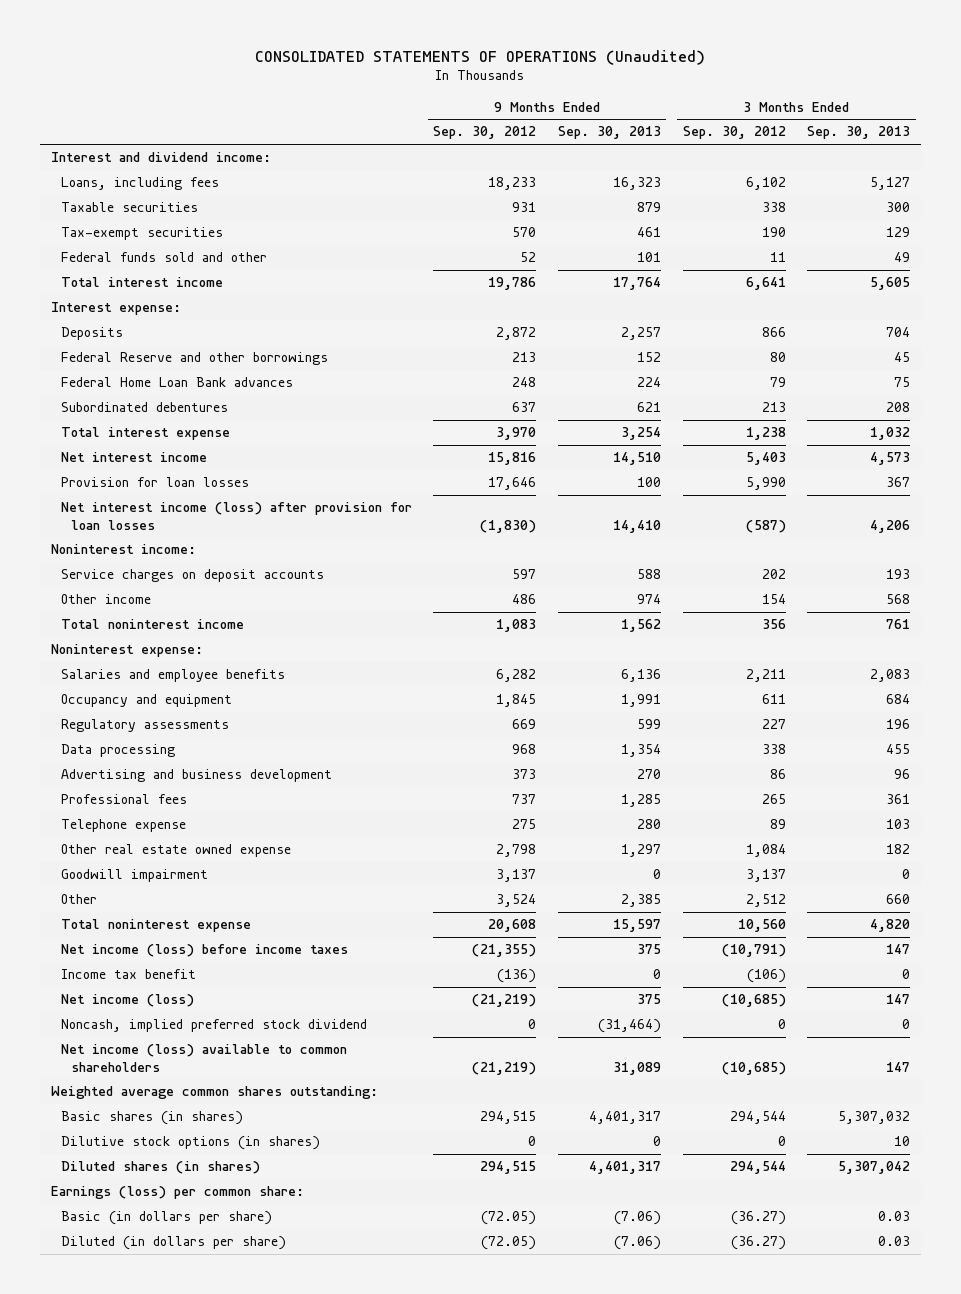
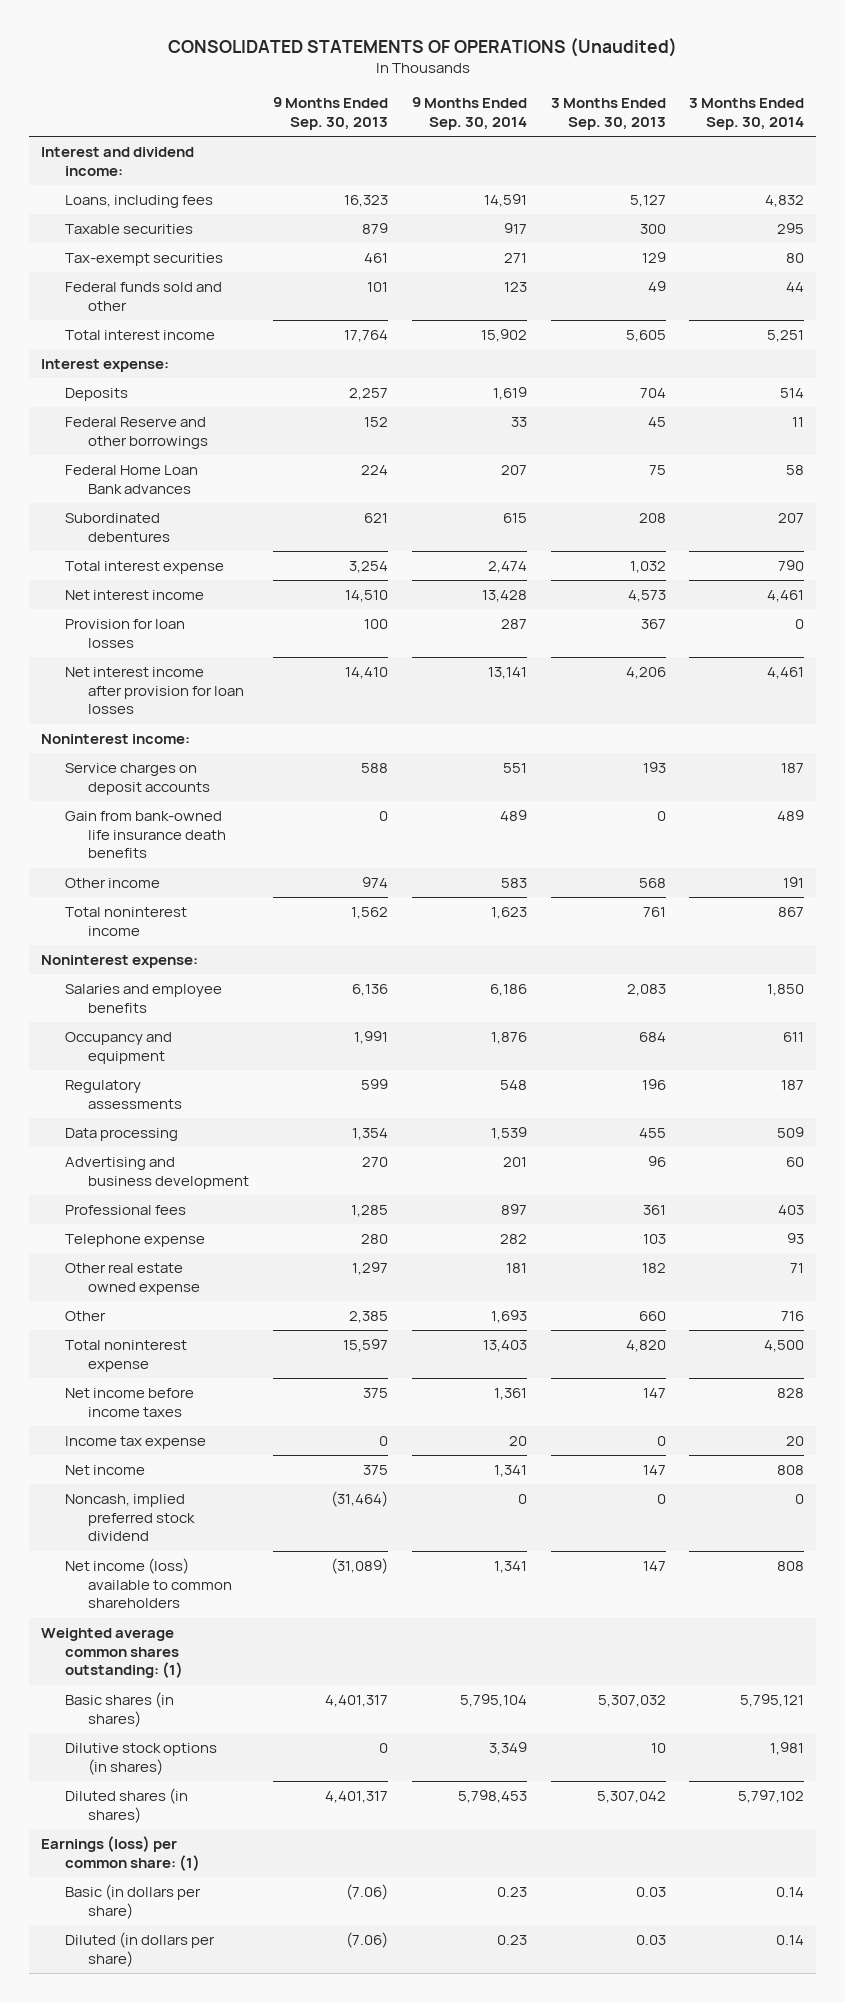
- | 9 Months Ended Sep. 30, 2012 | 9 Months Ended Sep. 30, 2013 | 3 Months Ended Sep. 30, 2012 | 3 Months Ended Sep. 30, 2013
+ | 9 Months Ended Sep. 30, 2013 | 9 Months Ended Sep. 30, 2014 | 3 Months Ended Sep. 30, 2013 | 3 Months Ended Sep. 30, 2014
- Net interest income (loss) after provision for loan losses | (1,830) | 14,410 | (587) | 4,206
+ Net interest income after provision for loan losses | 14,410 | 13,141 | 4,206 | 4,461
+ Gain from bank-owned life insurance death benefits | 0 | 489 | 0 | 489
- Goodwill impairment | 3,137 | 0 | 3,137 | 0
- Net income (loss) before income taxes | (21,355) | 375 | (10,791) | 147
- Income tax benefit | (136) | 0 | (106) | 0
- Net income (loss) | (21,219) | 375 | (10,685) | 147
+ Net income before income taxes | 375 | 1,361 | 147 | 828
+ Income tax expense | 0 | 20 | 0 | 20
+ Net income | 375 | 1,341 | 147 | 808
- Net income (loss) available to common shareholders | (21,219) | 31,089 | (10,685) | 147
- Weighted average common shares outstanding:
+ Net income (loss) available to common shareholders | (31,089) | 1,341 | 147 | 808
+ Weighted average common shares outstanding: (1)
- Earnings (loss) per common share:
+ Earnings (loss) per common share: (1)

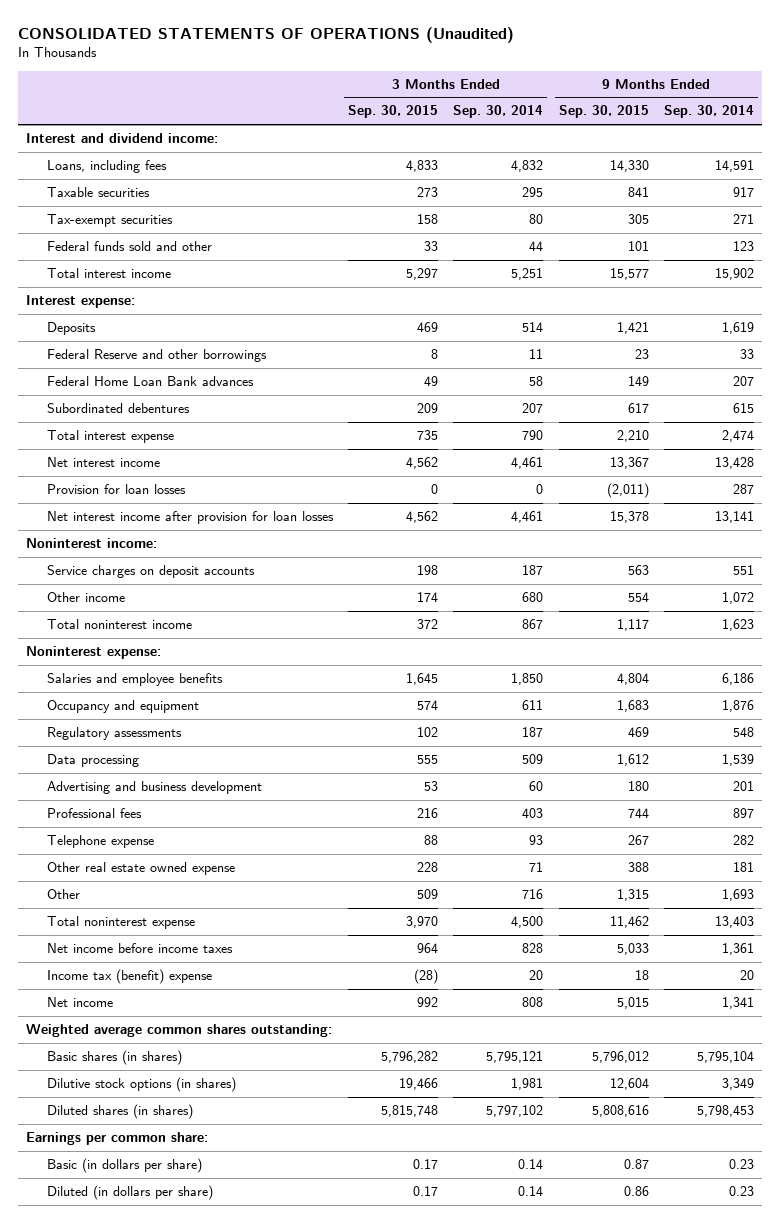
- | 9 Months Ended Sep. 30, 2013 | 9 Months Ended Sep. 30, 2014 | 3 Months Ended Sep. 30, 2013 | 3 Months Ended Sep. 30, 2014
+ | 3 Months Ended Sep. 30, 2015 | 3 Months Ended Sep. 30, 2014 | 9 Months Ended Sep. 30, 2015 | 9 Months Ended Sep. 30, 2014
- Gain from bank-owned life insurance death benefits | 0 | 489 | 0 | 489
- Other income | 974 | 583 | 568 | 191
+ Other income | 174 | 680 | 554 | 1,072
- Income tax expense | 0 | 20 | 0 | 20
+ Income tax (benefit) expense | (28) | 20 | 18 | 20
- Noncash, implied preferred stock dividend | (31,464) | 0 | 0 | 0
- Net income (loss) available to common shareholders | (31,089) | 1,341 | 147 | 808
- Weighted average common shares outstanding: (1)
+ Weighted average common shares outstanding:
- Earnings (loss) per common share: (1)
+ Earnings per common share:

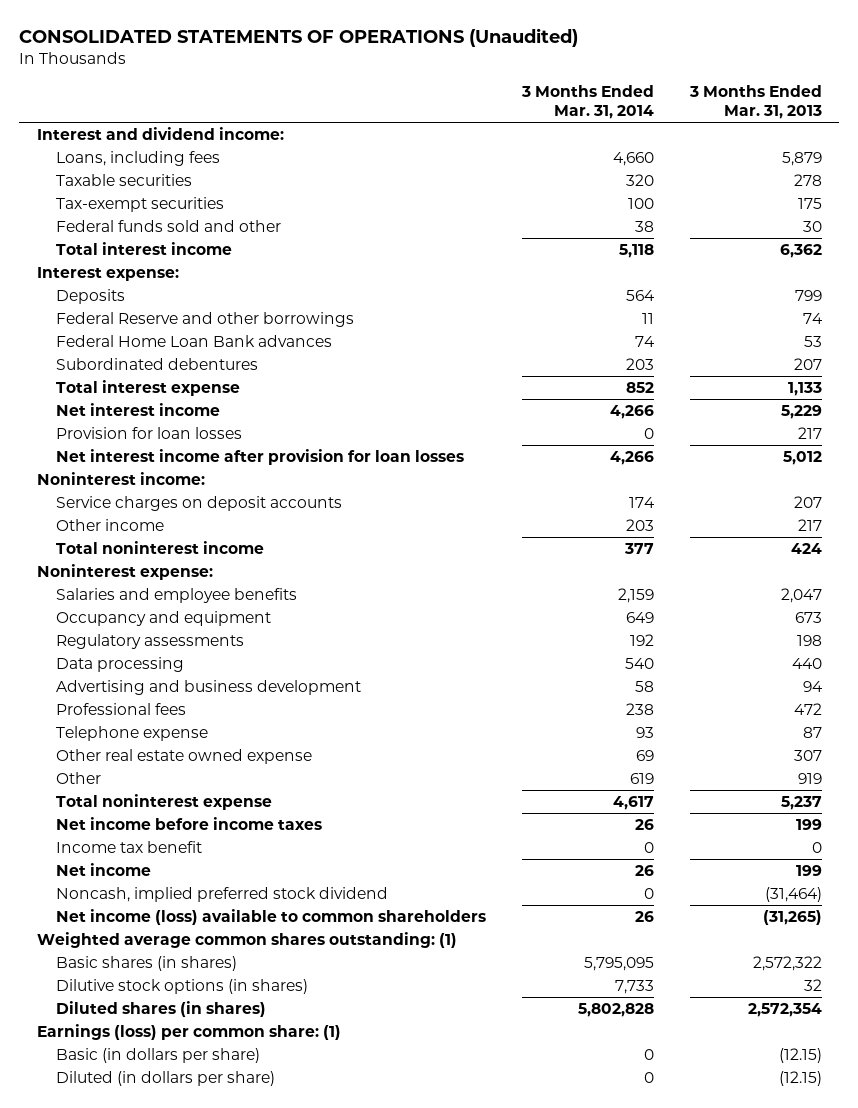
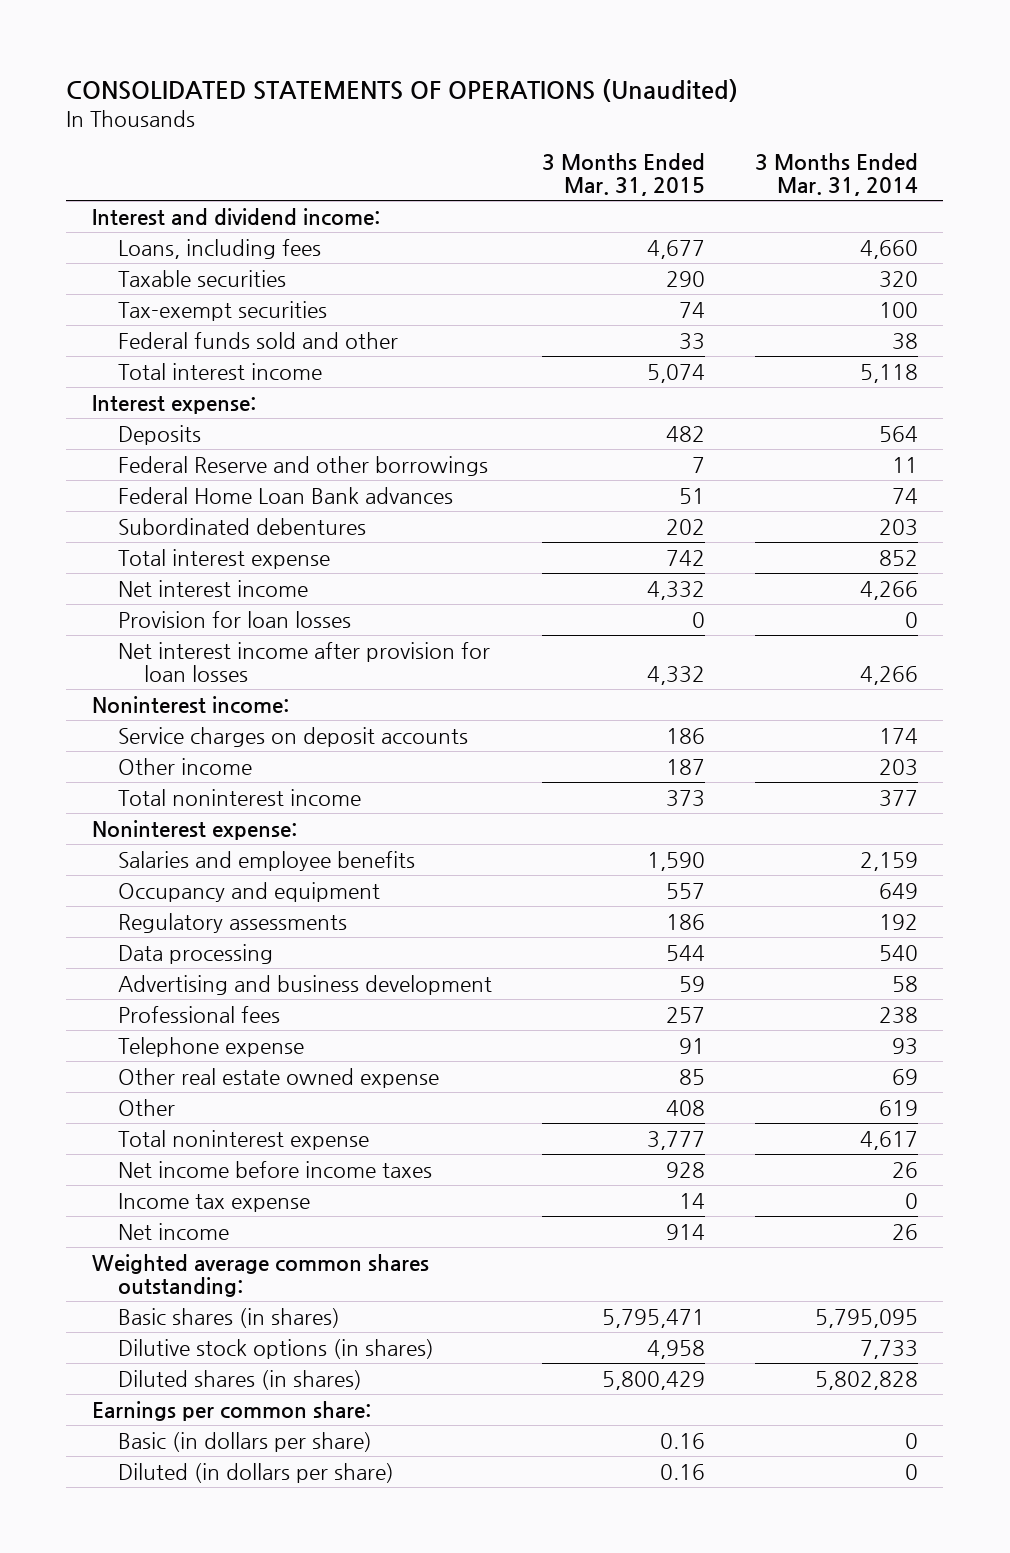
- | 3 Months Ended Mar. 31, 2014 | 3 Months Ended Mar. 31, 2013
+ | 3 Months Ended Mar. 31, 2015 | 3 Months Ended Mar. 31, 2014
- Income tax benefit | 0 | 0
+ Income tax expense | 14 | 0
- Noncash, implied preferred stock dividend | 0 | (31,464)
- Net income (loss) available to common shareholders | 26 | (31,265)
- Weighted average common shares outstanding: (1)
+ Weighted average common shares outstanding:
- Earnings (loss) per common share: (1)
+ Earnings per common share:

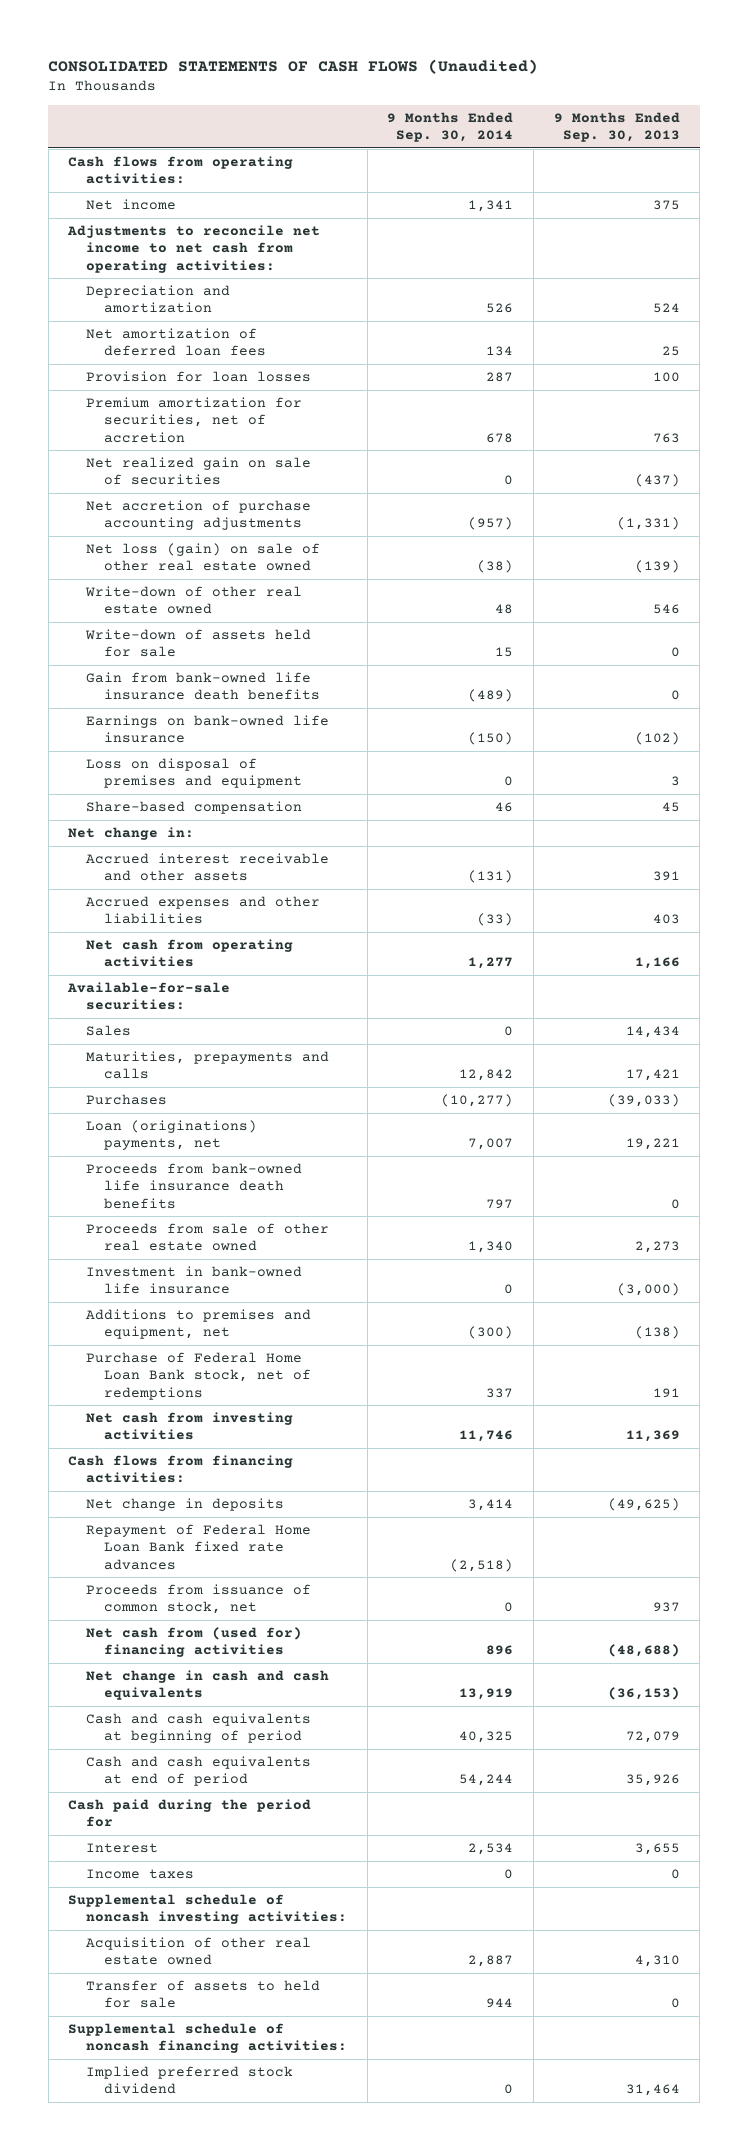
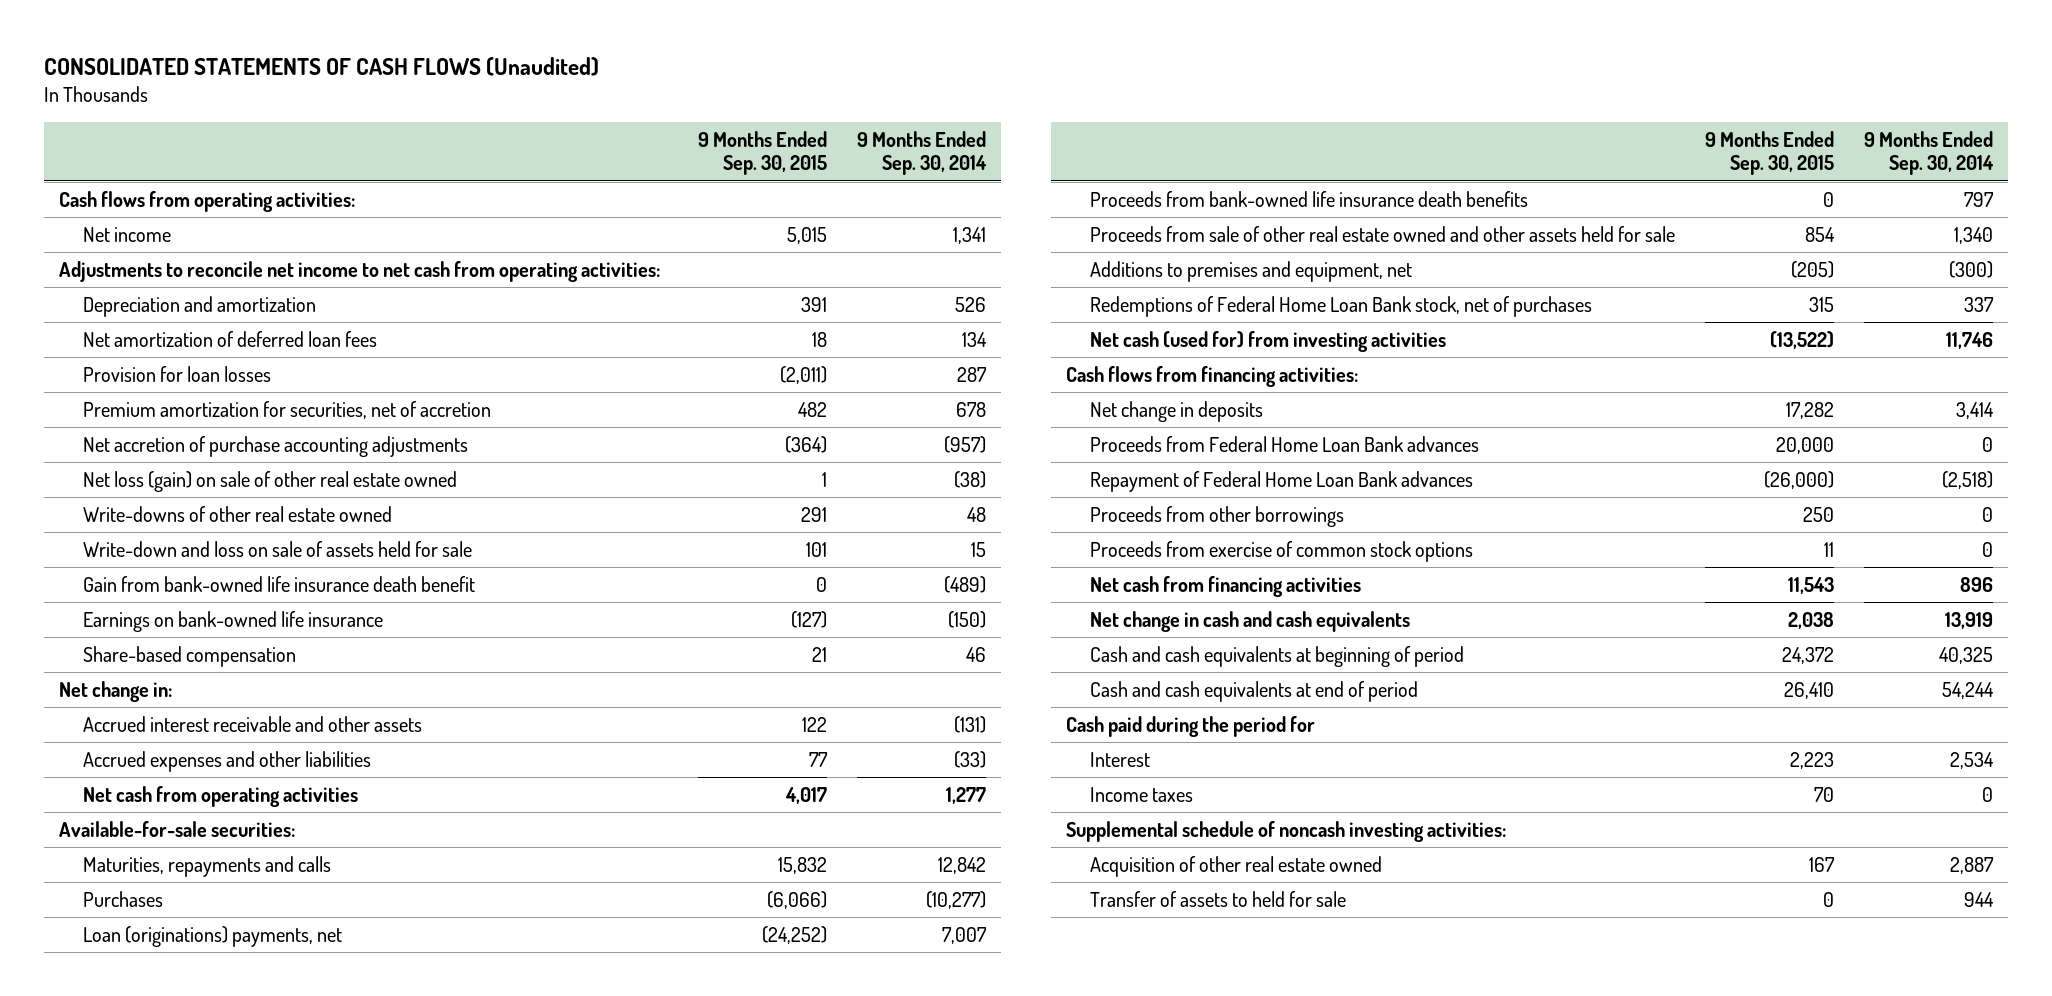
- | 9 Months Ended Sep. 30, 2014 | 9 Months Ended Sep. 30, 2013
+ | 9 Months Ended Sep. 30, 2015 | 9 Months Ended Sep. 30, 2014
- Net realized gain on sale of securities | 0 | (437)
- Write-down of other real estate owned | 48 | 546
- Write-down of assets held for sale | 15 | 0
- Gain from bank-owned life insurance death benefits | (489) | 0
+ Write-downs of other real estate owned | 291 | 48
+ Write-down and loss on sale of assets held for sale | 101 | 15
+ Gain from bank-owned life insurance death benefit | 0 | (489)
- Loss on disposal of premises and equipment | 0 | 3
- Sales | 0 | 14,434
- Maturities, prepayments and calls | 12,842 | 17,421
+ Maturities, repayments and calls | 15,832 | 12,842
- Proceeds from sale of other real estate owned | 1,340 | 2,273
- Investment in bank-owned life insurance | 0 | (3,000)
+ Proceeds from sale of other real estate owned and other assets held for sale | 854 | 1,340
- Purchase of Federal Home Loan Bank stock, net of redemptions | 337 | 191
- Net cash from investing activities | 11,746 | 11,369
+ Redemptions of Federal Home Loan Bank stock, net of purchases | 315 | 337
+ Net cash (used for) from investing activities | (13,522) | 11,746
- Repayment of Federal Home Loan Bank fixed rate advances | (2,518) |
- Proceeds from issuance of common stock, net | 0 | 937
- Net cash from (used for) financing activities | 896 | (48,688)
+ Proceeds from Federal Home Loan Bank advances | 20,000 | 0
+ Repayment of Federal Home Loan Bank advances | (26,000) | (2,518)
+ Proceeds from other borrowings | 250 | 0
+ Proceeds from exercise of common stock options | 11 | 0
+ Net cash from financing activities | 11,543 | 896
- Supplemental schedule of noncash financing activities:
- Implied preferred stock dividend | 0 | 31,464

